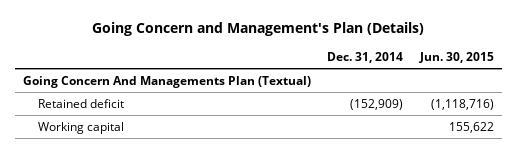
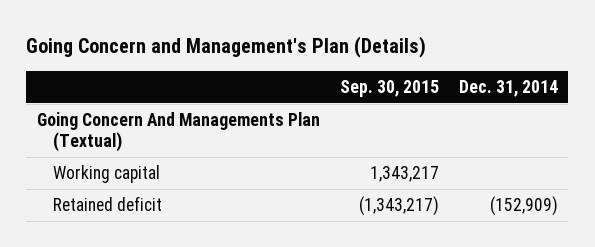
- | Dec. 31, 2014 | Jun. 30, 2015
+ | Sep. 30, 2015 | Dec. 31, 2014
moved down: Retained deficit | (1,343,217) | (152,909)

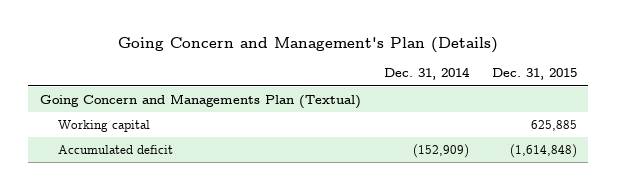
- | Sep. 30, 2015 | Dec. 31, 2014
+ | Dec. 31, 2014 | Dec. 31, 2015
- Going Concern And Managements Plan (Textual)
+ Going Concern and Managements Plan (Textual)
- Retained deficit | (1,343,217) | (152,909)
+ Accumulated deficit | (152,909) | (1,614,848)

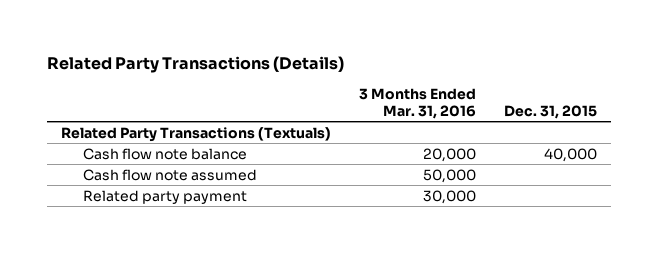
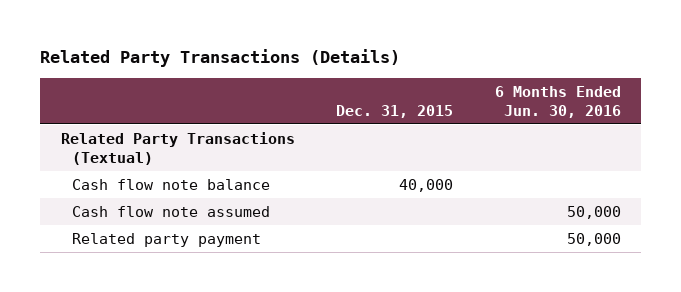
- | 3 Months Ended Mar. 31, 2016 | Dec. 31, 2015
+ | Dec. 31, 2015 | 6 Months Ended Jun. 30, 2016
- Related Party Transactions (Textuals)
+ Related Party Transactions (Textual)

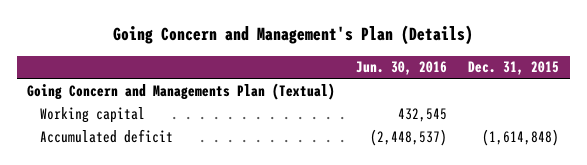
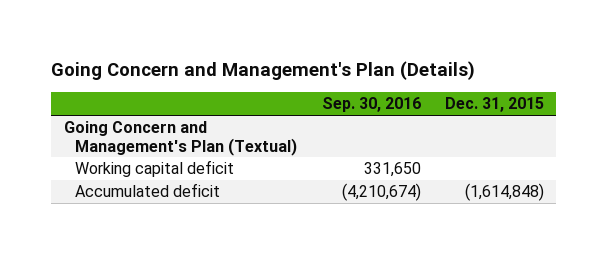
- | Jun. 30, 2016 | Dec. 31, 2015
+ | Sep. 30, 2016 | Dec. 31, 2015
- Going Concern and Managements Plan (Textual)
- Working capital | 432,545 |
+ Going Concern and Management's Plan (Textual)
+ Working capital deficit | 331,650 |

